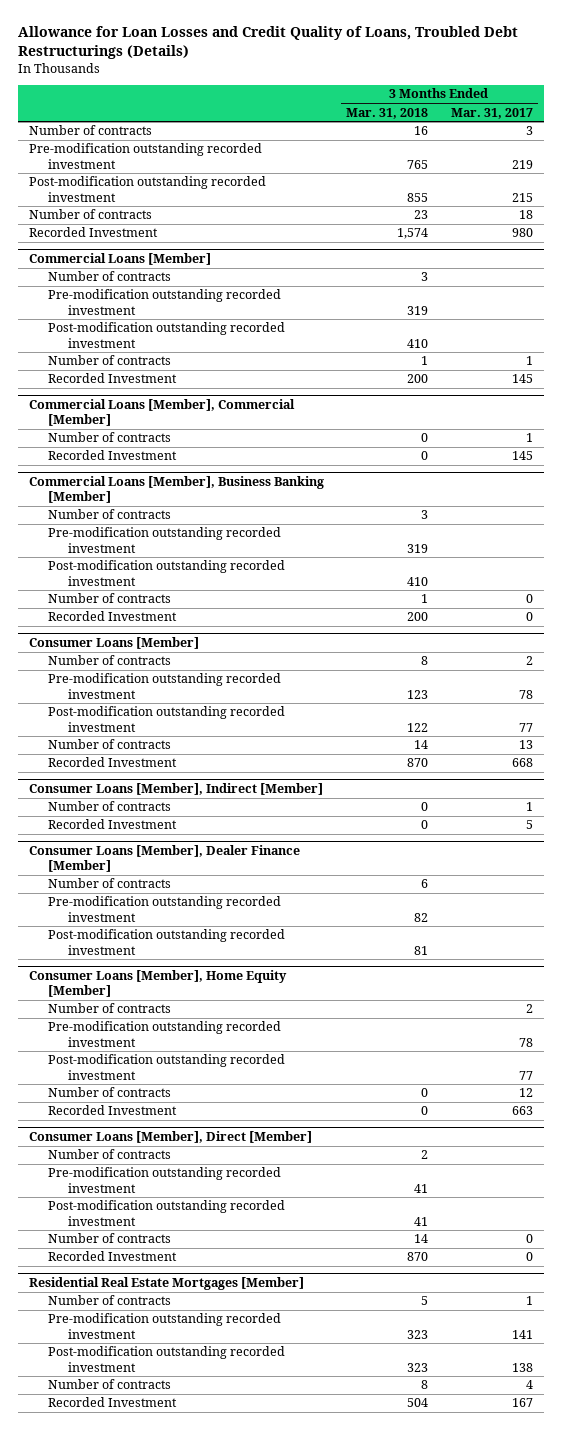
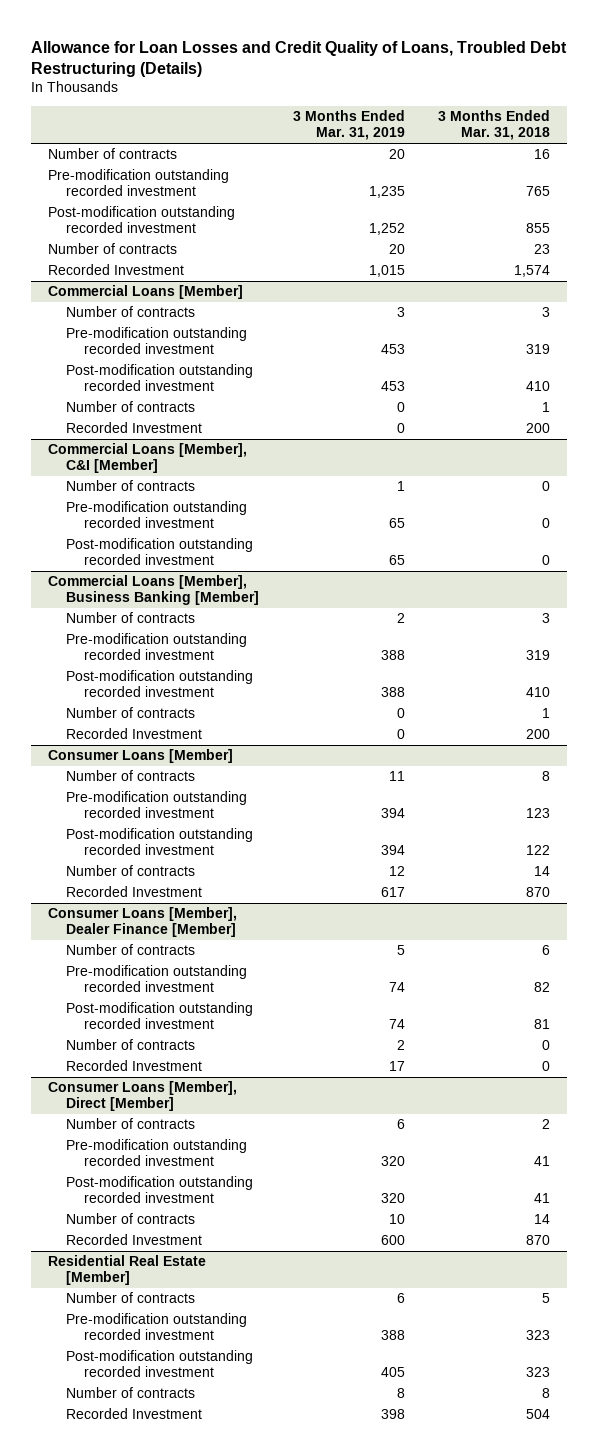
- Allowance for Loan Losses and Credit Quality of Loans, Troubled Debt Restructurings (Details)
+ Allowance for Loan Losses and Credit Quality of Loans, Troubled Debt Restructuring (Details)
- | 3 Months Ended Mar. 31, 2018 | 3 Months Ended Mar. 31, 2017
+ | 3 Months Ended Mar. 31, 2019 | 3 Months Ended Mar. 31, 2018
- Commercial Loans [Member], Commercial [Member]
+ Commercial Loans [Member], C&I [Member]
- Recorded Investment | 0 | 145
+ Pre-modification outstanding recorded investment | 65 | 0
+ Post-modification outstanding recorded investment | 65 | 0
- Consumer Loans [Member], Indirect [Member]
- Number of contracts | 0 | 1
- Recorded Investment | 0 | 5
- Consumer Loans [Member], Home Equity [Member]
- Number of contracts | | 2
- Pre-modification outstanding recorded investment | | 78
- Post-modification outstanding recorded investment | | 77
- Residential Real Estate Mortgages [Member]
+ Residential Real Estate [Member]

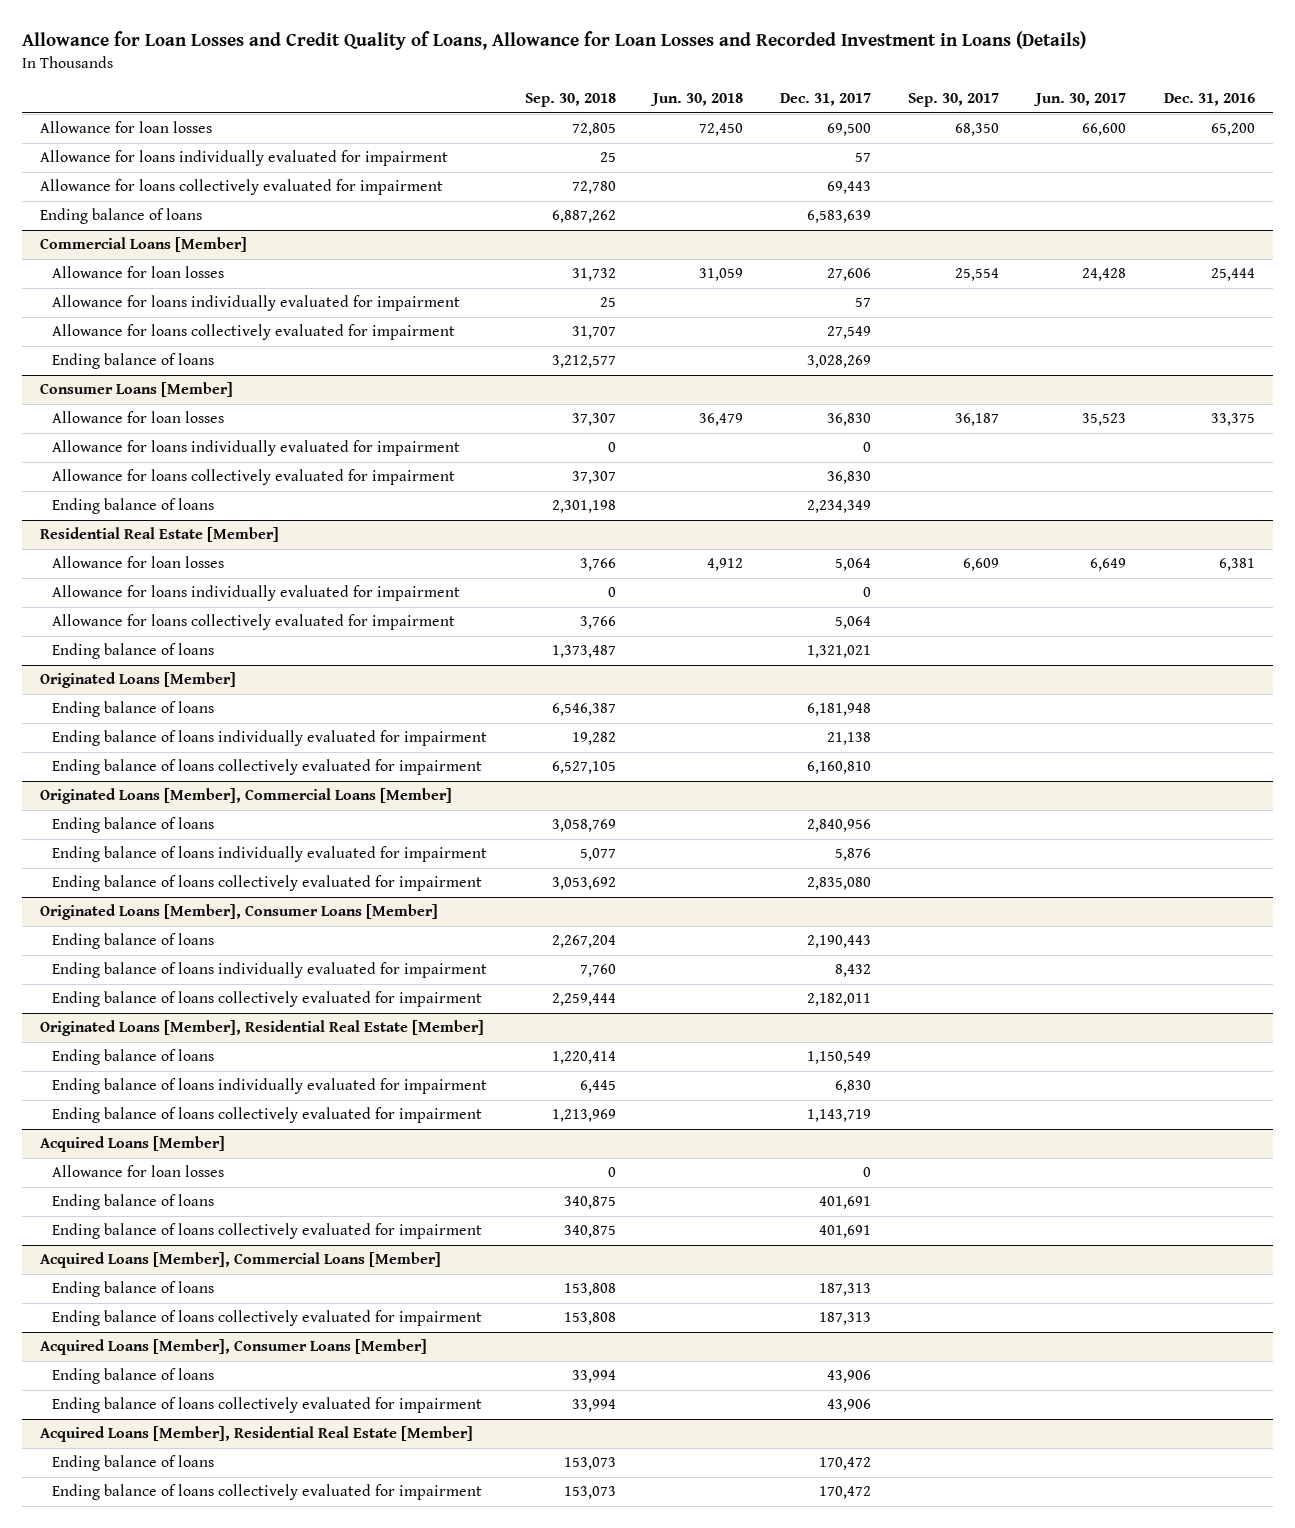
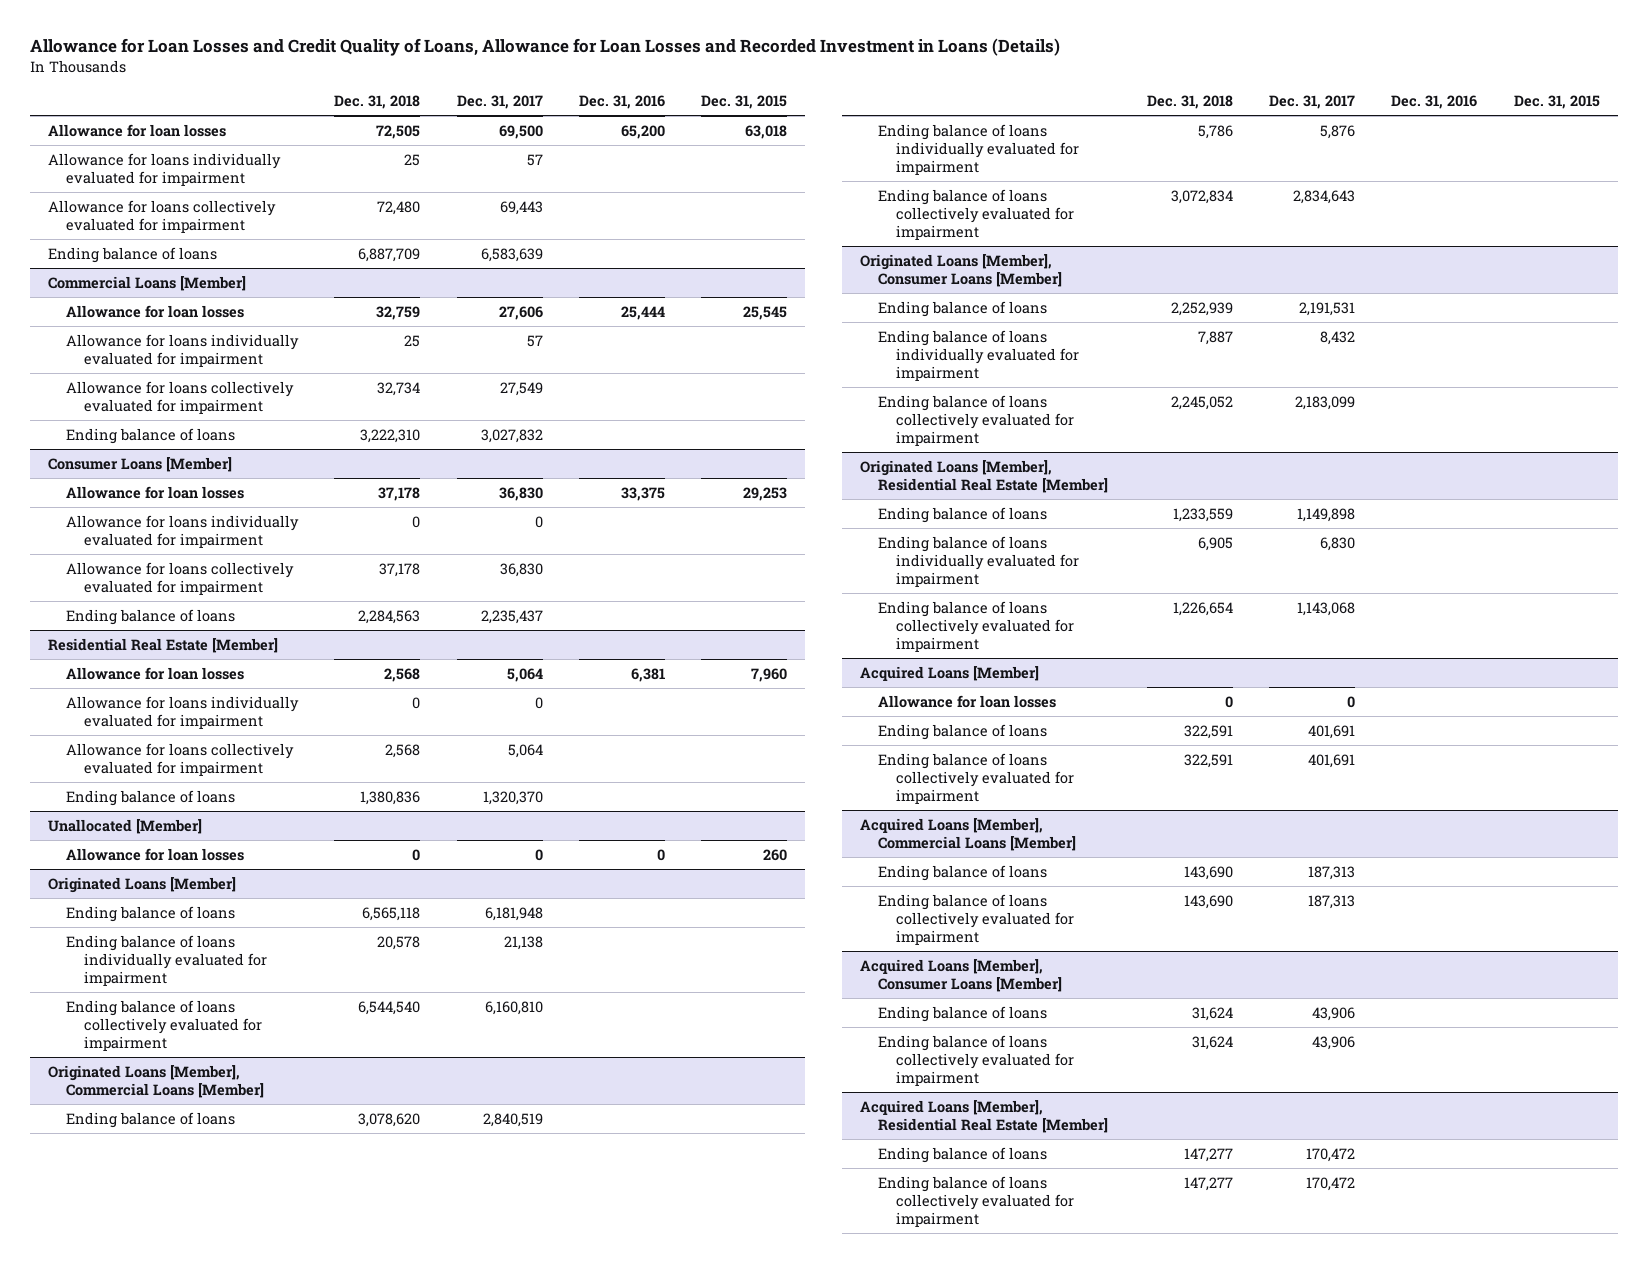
- | Sep. 30, 2018 | Jun. 30, 2018 | Dec. 31, 2017 | Sep. 30, 2017 | Jun. 30, 2017 | Dec. 31, 2016
+ | Dec. 31, 2018 | Dec. 31, 2017 | Dec. 31, 2016 | Dec. 31, 2015
@ Commercial Loans [Member]
- Ending balance of loans | 3,212,577 | | 3,028,269 | | |
+ Ending balance of loans | 3,222,310 | 3,027,832 | |
@ Consumer Loans [Member]
- Ending balance of loans | 2,301,198 | | 2,234,349 | | |
+ Ending balance of loans | 2,284,563 | 2,235,437 | |
@ Residential Real Estate [Member]
- Ending balance of loans | 1,373,487 | | 1,321,021 | | |
+ Ending balance of loans | 1,380,836 | 1,320,370 | |
+ Unallocated [Member]
+ Allowance for loan losses | 0 | 0 | 0 | 260
@ Originated Loans [Member], Commercial Loans [Member]
- Ending balance of loans | 3,058,769 | | 2,840,956 | | |
+ Ending balance of loans | 3,078,620 | 2,840,519 | |
- Ending balance of loans collectively evaluated for impairment | 3,053,692 | | 2,835,080 | | |
+ Ending balance of loans collectively evaluated for impairment | 3,072,834 | 2,834,643 | |
@ Originated Loans [Member], Consumer Loans [Member]
- Ending balance of loans | 2,267,204 | | 2,190,443 | | |
+ Ending balance of loans | 2,252,939 | 2,191,531 | |
- Ending balance of loans collectively evaluated for impairment | 2,259,444 | | 2,182,011 | | |
+ Ending balance of loans collectively evaluated for impairment | 2,245,052 | 2,183,099 | |
@ Originated Loans [Member], Residential Real Estate [Member]
- Ending balance of loans | 1,220,414 | | 1,150,549 | | |
+ Ending balance of loans | 1,233,559 | 1,149,898 | |
- Ending balance of loans collectively evaluated for impairment | 1,213,969 | | 1,143,719 | | |
+ Ending balance of loans collectively evaluated for impairment | 1,226,654 | 1,143,068 | |

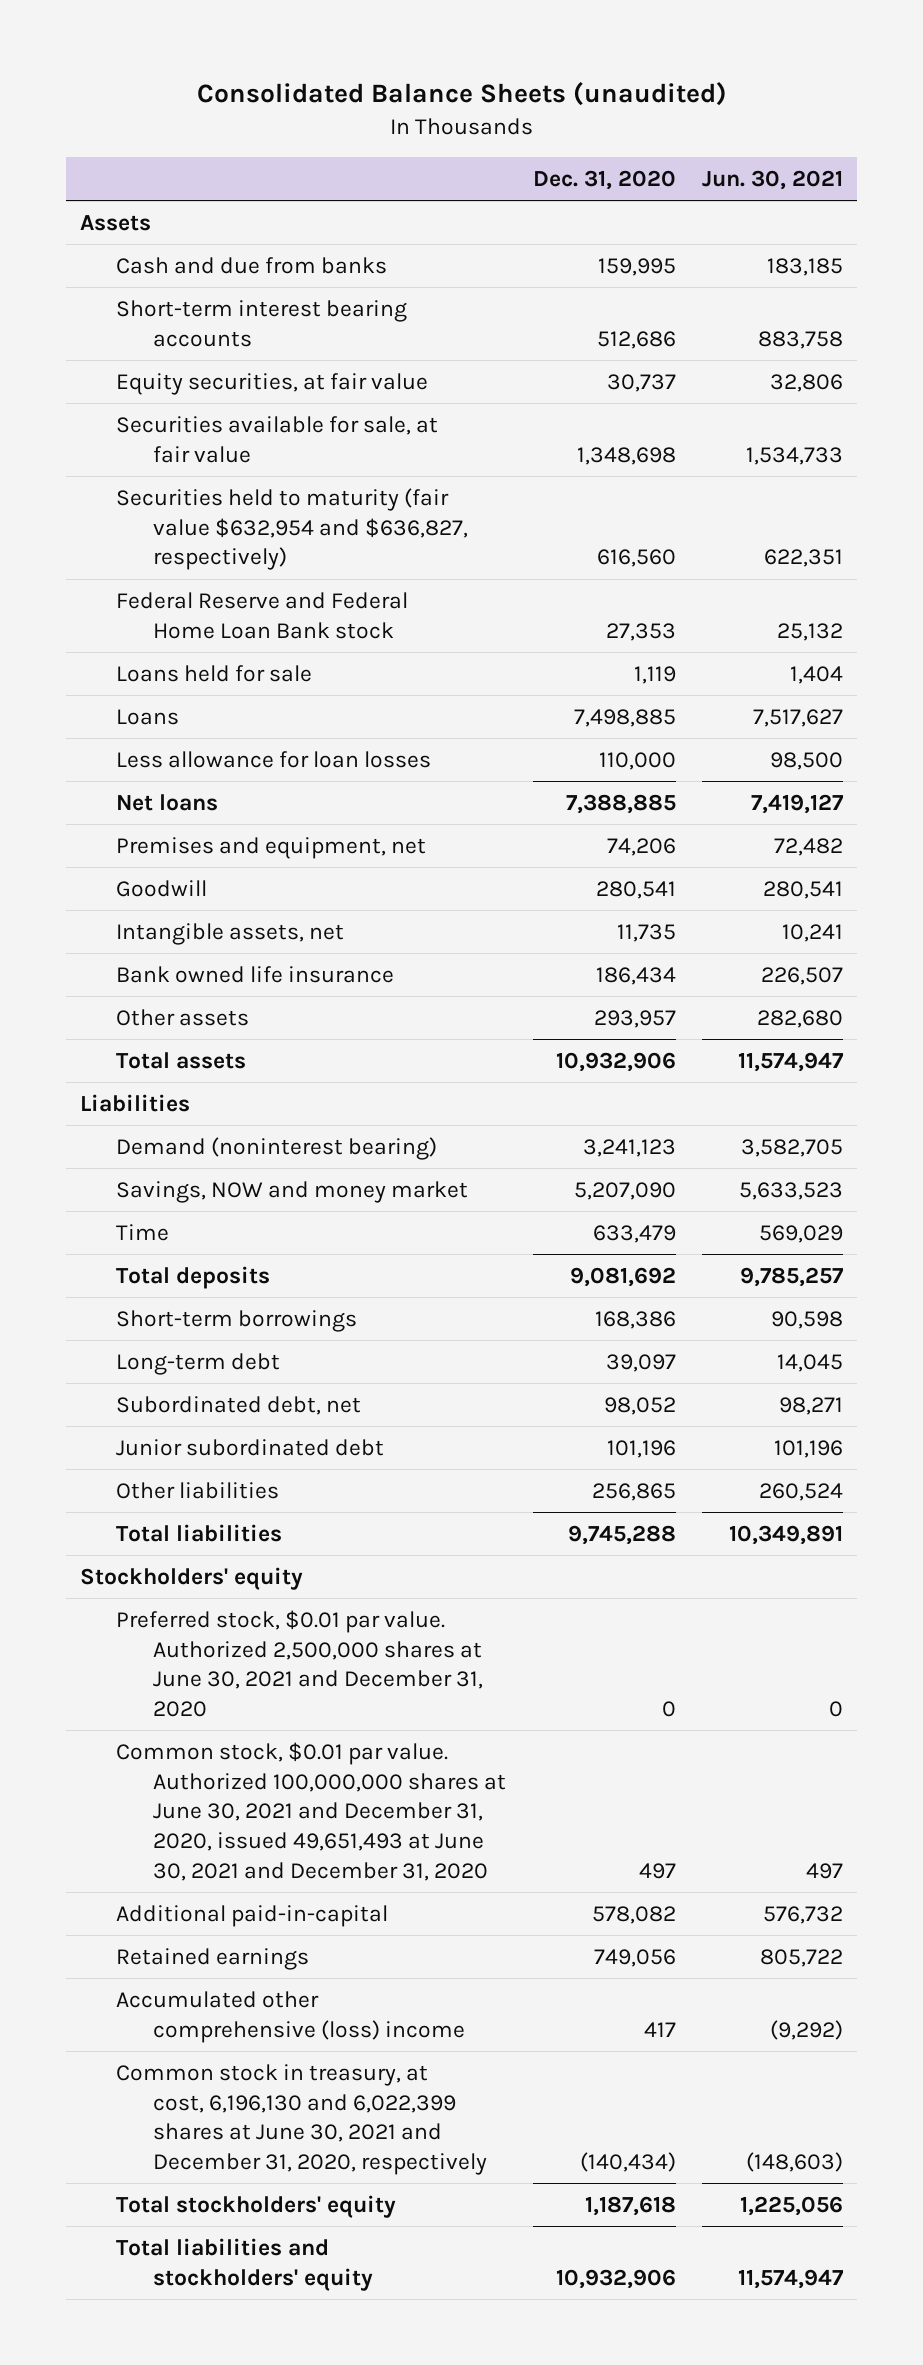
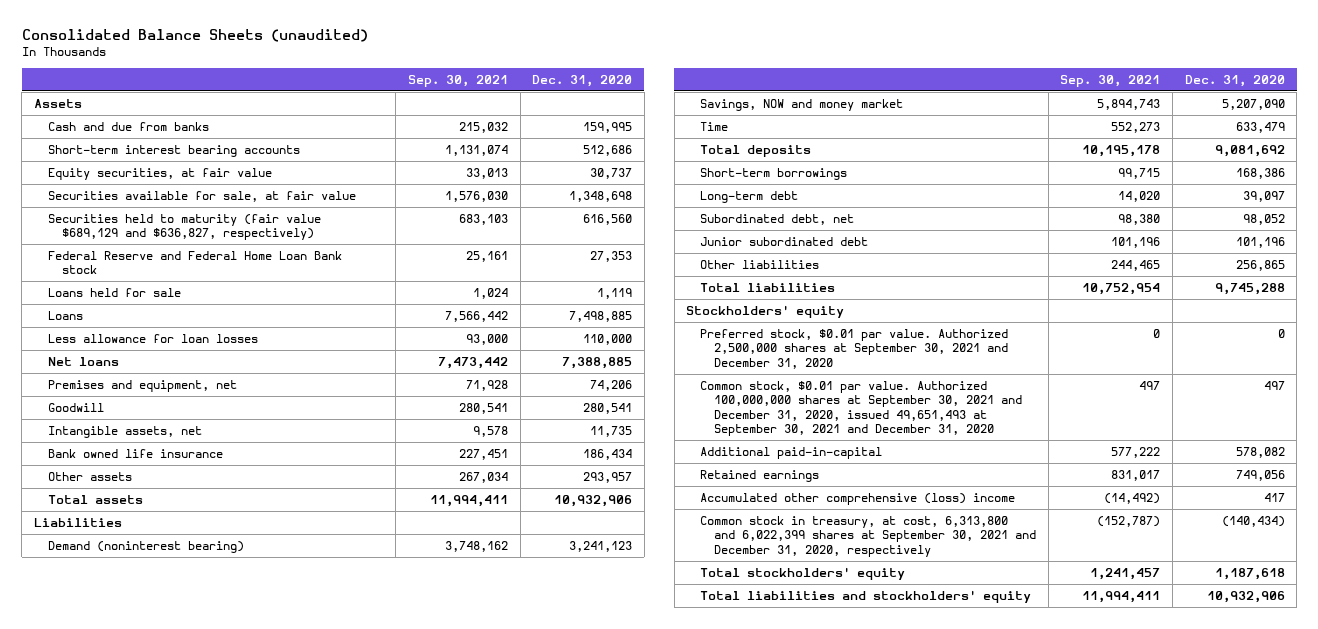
- | Dec. 31, 2020 | Jun. 30, 2021
+ | Sep. 30, 2021 | Dec. 31, 2020
- Securities held to maturity (fair value $632,954 and $636,827, respectively) | 616,560 | 622,351
+ Securities held to maturity (fair value $689,129 and $636,827, respectively) | 683,103 | 616,560
- Preferred stock, $0.01 par value. Authorized 2,500,000 shares at June 30, 2021 and December 31, 2020 | 0 | 0
- Common stock, $0.01 par value. Authorized 100,000,000 shares at June 30, 2021 and December 31, 2020, issued 49,651,493 at June 30, 2021 and December 31, 2020 | 497 | 497
+ Preferred stock, $0.01 par value. Authorized 2,500,000 shares at September 30, 2021 and December 31, 2020 | 0 | 0
+ Common stock, $0.01 par value. Authorized 100,000,000 shares at September 30, 2021 and December 31, 2020, issued 49,651,493 at September 30, 2021 and December 31, 2020 | 497 | 497
- Common stock in treasury, at cost, 6,196,130 and 6,022,399 shares at June 30, 2021 and December 31, 2020, respectively | (140,434) | (148,603)
+ Common stock in treasury, at cost, 6,313,800 and 6,022,399 shares at September 30, 2021 and December 31, 2020, respectively | (152,787) | (140,434)

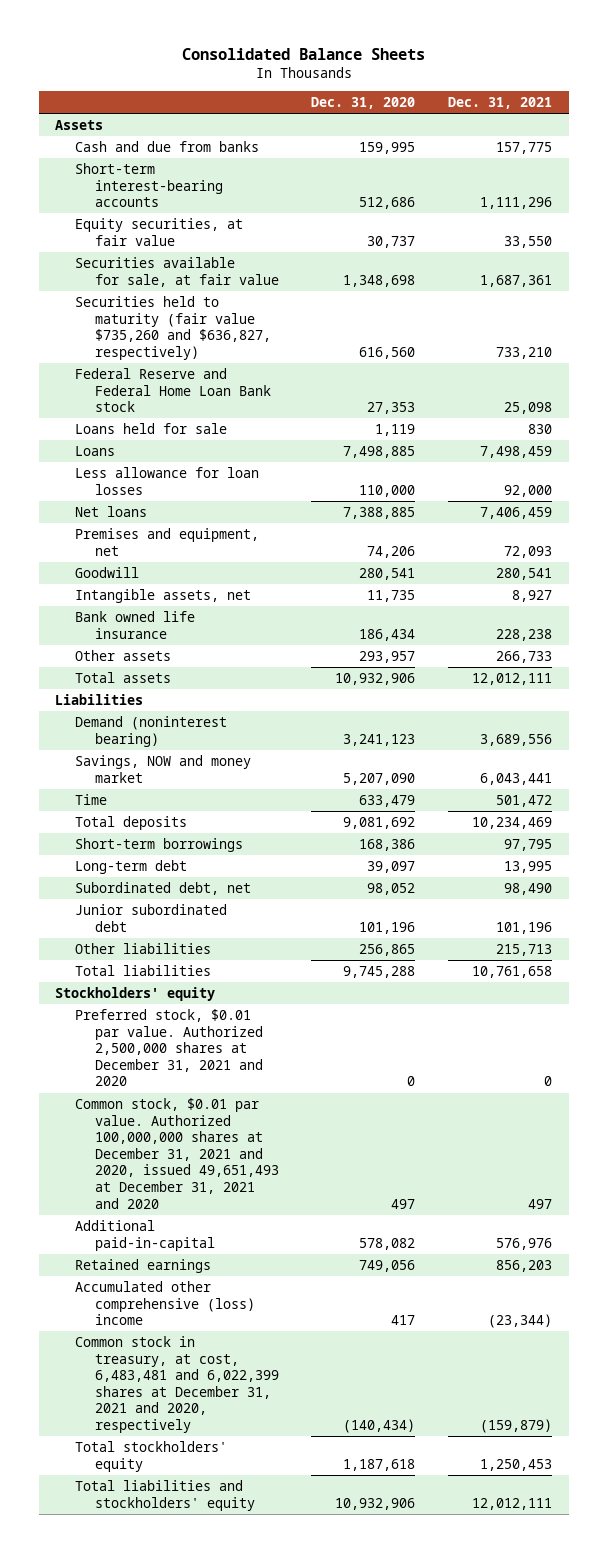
- Consolidated Balance Sheets (unaudited)
+ Consolidated Balance Sheets
- | Sep. 30, 2021 | Dec. 31, 2020
+ | Dec. 31, 2020 | Dec. 31, 2021
- Short-term interest bearing accounts | 1,131,074 | 512,686
+ Short-term interest-bearing accounts | 512,686 | 1,111,296
- Securities held to maturity (fair value $689,129 and $636,827, respectively) | 683,103 | 616,560
+ Securities held to maturity (fair value $735,260 and $636,827, respectively) | 616,560 | 733,210
- Preferred stock, $0.01 par value. Authorized 2,500,000 shares at September 30, 2021 and December 31, 2020 | 0 | 0
- Common stock, $0.01 par value. Authorized 100,000,000 shares at September 30, 2021 and December 31, 2020, issued 49,651,493 at September 30, 2021 and December 31, 2020 | 497 | 497
+ Preferred stock, $0.01 par value. Authorized 2,500,000 shares at December 31, 2021 and 2020 | 0 | 0
+ Common stock, $0.01 par value. Authorized 100,000,000 shares at December 31, 2021 and 2020, issued 49,651,493 at December 31, 2021 and 2020 | 497 | 497
- Common stock in treasury, at cost, 6,313,800 and 6,022,399 shares at September 30, 2021 and December 31, 2020, respectively | (152,787) | (140,434)
+ Common stock in treasury, at cost, 6,483,481 and 6,022,399 shares at December 31, 2021 and 2020, respectively | (140,434) | (159,879)

